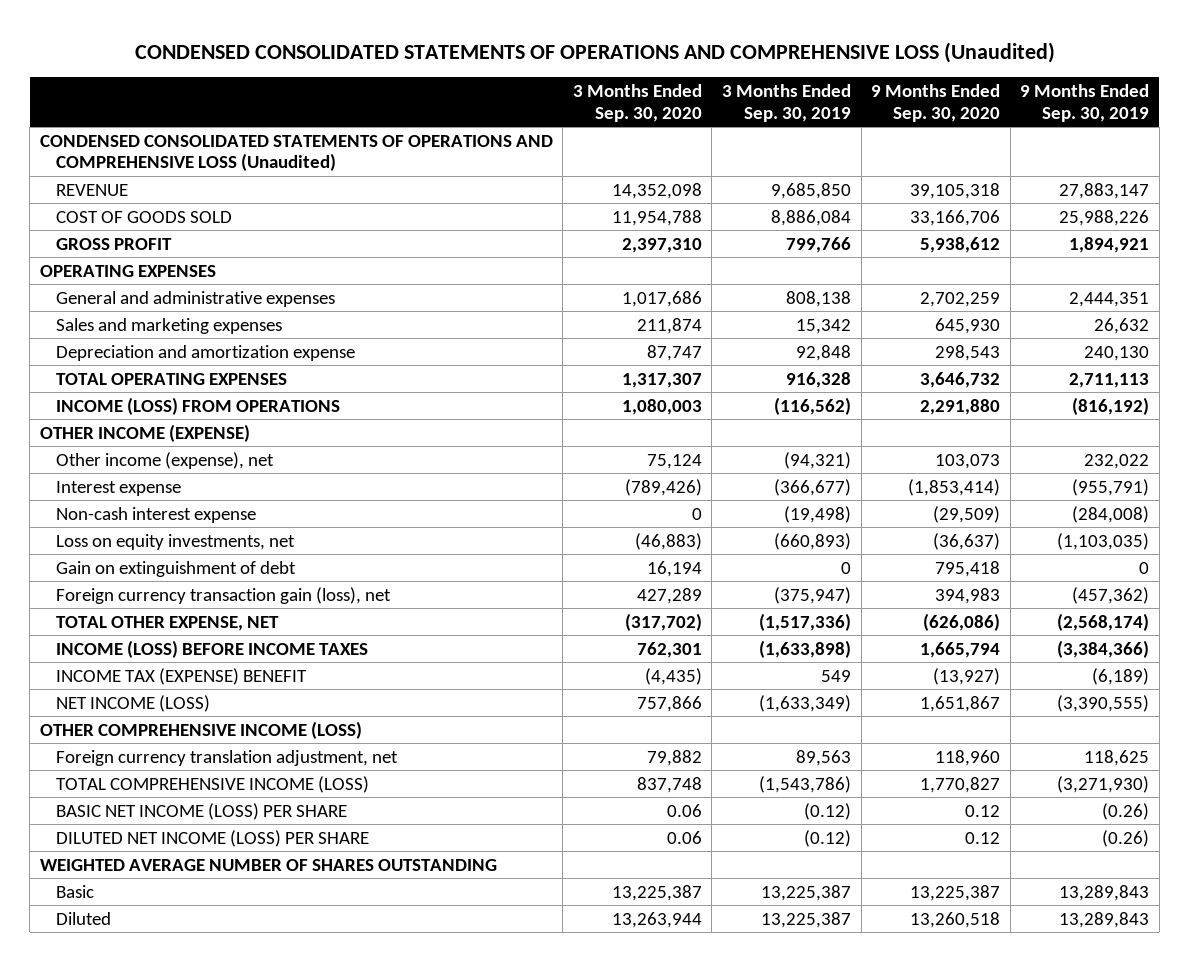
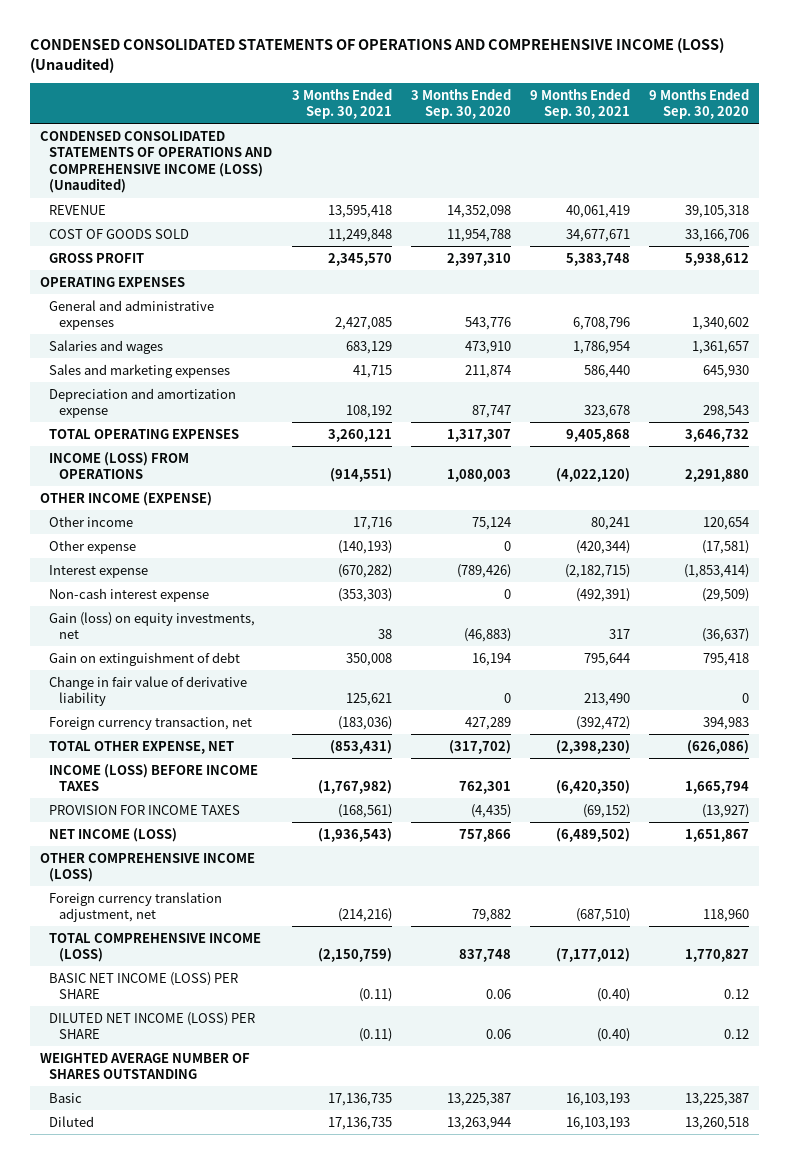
- CONDENSED CONSOLIDATED STATEMENTS OF OPERATIONS AND COMPREHENSIVE LOSS (Unaudited)
+ CONDENSED CONSOLIDATED STATEMENTS OF OPERATIONS AND COMPREHENSIVE INCOME (LOSS) (Unaudited)
- | 3 Months Ended Sep. 30, 2020 | 3 Months Ended Sep. 30, 2019 | 9 Months Ended Sep. 30, 2020 | 9 Months Ended Sep. 30, 2019
+ | 3 Months Ended Sep. 30, 2021 | 3 Months Ended Sep. 30, 2020 | 9 Months Ended Sep. 30, 2021 | 9 Months Ended Sep. 30, 2020
- CONDENSED CONSOLIDATED STATEMENTS OF OPERATIONS AND COMPREHENSIVE LOSS (Unaudited)
+ CONDENSED CONSOLIDATED STATEMENTS OF OPERATIONS AND COMPREHENSIVE INCOME (LOSS) (Unaudited)
- General and administrative expenses | 1,017,686 | 808,138 | 2,702,259 | 2,444,351
+ General and administrative expenses | 2,427,085 | 543,776 | 6,708,796 | 1,340,602
+ Salaries and wages | 683,129 | 473,910 | 1,786,954 | 1,361,657
- Other income (expense), net | 75,124 | (94,321) | 103,073 | 232,022
+ Other income | 17,716 | 75,124 | 80,241 | 120,654
+ Other expense | (140,193) | 0 | (420,344) | (17,581)
- Loss on equity investments, net | (46,883) | (660,893) | (36,637) | (1,103,035)
+ Gain (loss) on equity investments, net | 38 | (46,883) | 317 | (36,637)
- Foreign currency transaction gain (loss), net | 427,289 | (375,947) | 394,983 | (457,362)
+ Change in fair value of derivative liability | 125,621 | 0 | 213,490 | 0
+ Foreign currency transaction, net | (183,036) | 427,289 | (392,472) | 394,983
- INCOME TAX (EXPENSE) BENEFIT | (4,435) | 549 | (13,927) | (6,189)
+ PROVISION FOR INCOME TAXES | (168,561) | (4,435) | (69,152) | (13,927)

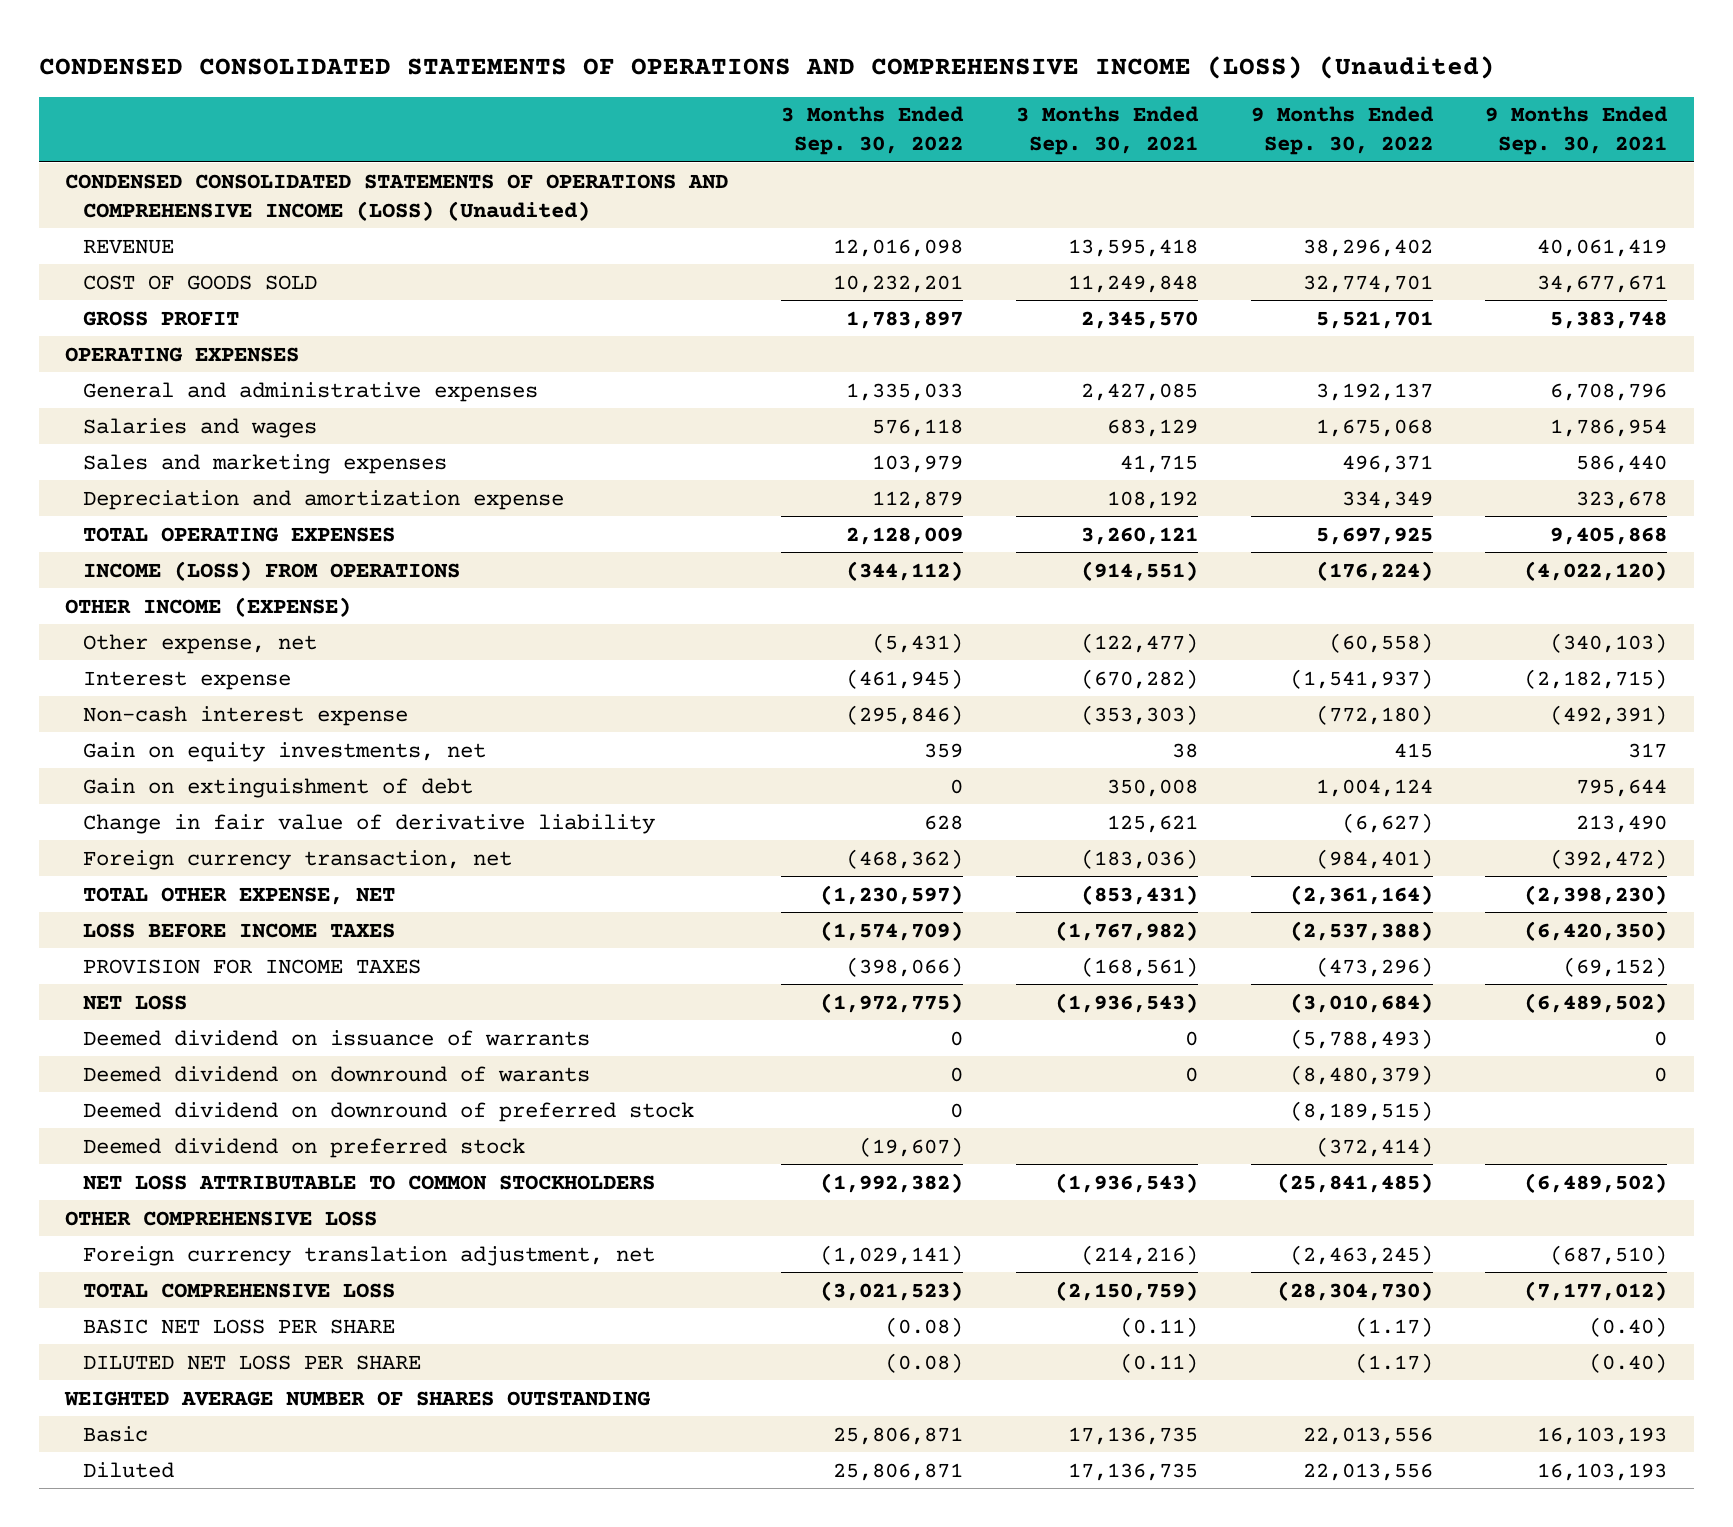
- | 3 Months Ended Sep. 30, 2021 | 3 Months Ended Sep. 30, 2020 | 9 Months Ended Sep. 30, 2021 | 9 Months Ended Sep. 30, 2020
+ | 3 Months Ended Sep. 30, 2022 | 3 Months Ended Sep. 30, 2021 | 9 Months Ended Sep. 30, 2022 | 9 Months Ended Sep. 30, 2021
- Other income | 17,716 | 75,124 | 80,241 | 120,654
- Other expense | (140,193) | 0 | (420,344) | (17,581)
+ Other expense, net | (5,431) | (122,477) | (60,558) | (340,103)
- Gain (loss) on equity investments, net | 38 | (46,883) | 317 | (36,637)
+ Gain on equity investments, net | 359 | 38 | 415 | 317
- INCOME (LOSS) BEFORE INCOME TAXES | (1,767,982) | 762,301 | (6,420,350) | 1,665,794
+ LOSS BEFORE INCOME TAXES | (1,574,709) | (1,767,982) | (2,537,388) | (6,420,350)
- NET INCOME (LOSS) | (1,936,543) | 757,866 | (6,489,502) | 1,651,867
- OTHER COMPREHENSIVE INCOME (LOSS)
+ NET LOSS | (1,972,775) | (1,936,543) | (3,010,684) | (6,489,502)
+ Deemed dividend on issuance of warrants | 0 | 0 | (5,788,493) | 0
+ Deemed dividend on downround of warants | 0 | 0 | (8,480,379) | 0
+ Deemed dividend on downround of preferred stock | 0 | | (8,189,515) |
+ Deemed dividend on preferred stock | (19,607) | | (372,414) |
+ NET LOSS ATTRIBUTABLE TO COMMON STOCKHOLDERS | (1,992,382) | (1,936,543) | (25,841,485) | (6,489,502)
+ OTHER COMPREHENSIVE LOSS
- TOTAL COMPREHENSIVE INCOME (LOSS) | (2,150,759) | 837,748 | (7,177,012) | 1,770,827
- BASIC NET INCOME (LOSS) PER SHARE | (0.11) | 0.06 | (0.40) | 0.12
- DILUTED NET INCOME (LOSS) PER SHARE | (0.11) | 0.06 | (0.40) | 0.12
+ TOTAL COMPREHENSIVE LOSS | (3,021,523) | (2,150,759) | (28,304,730) | (7,177,012)
+ BASIC NET LOSS PER SHARE | (0.08) | (0.11) | (1.17) | (0.40)
+ DILUTED NET LOSS PER SHARE | (0.08) | (0.11) | (1.17) | (0.40)

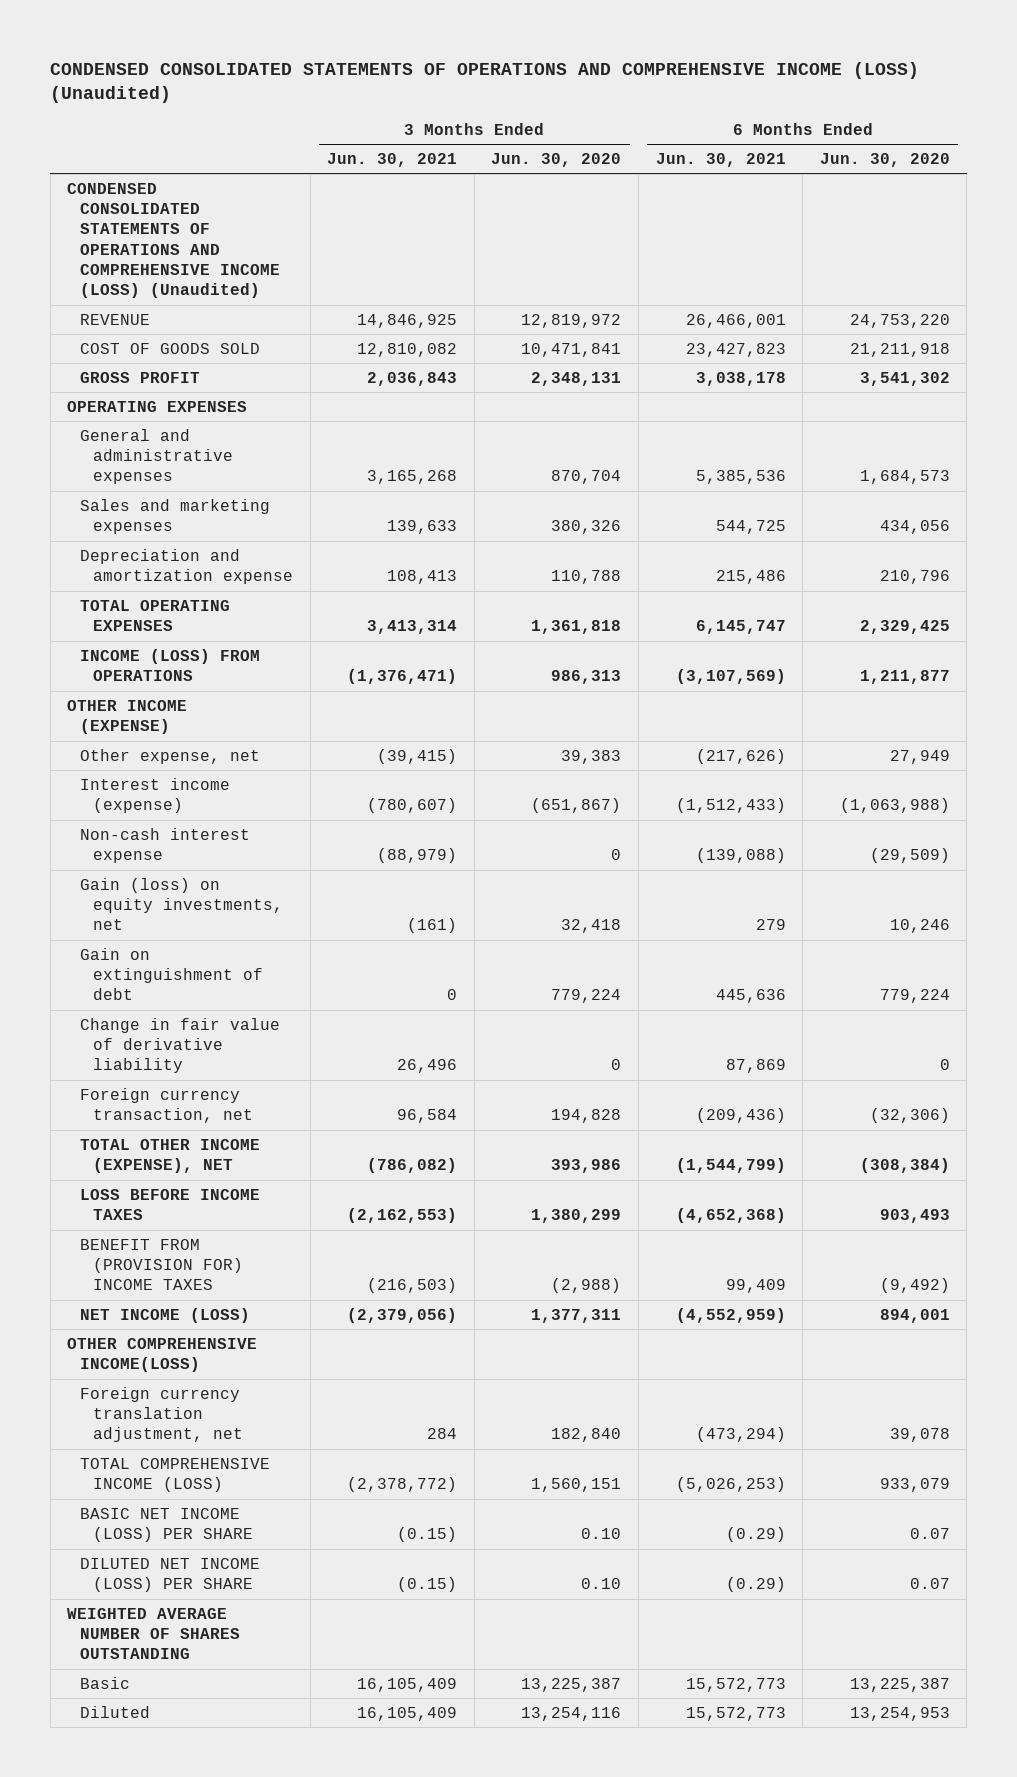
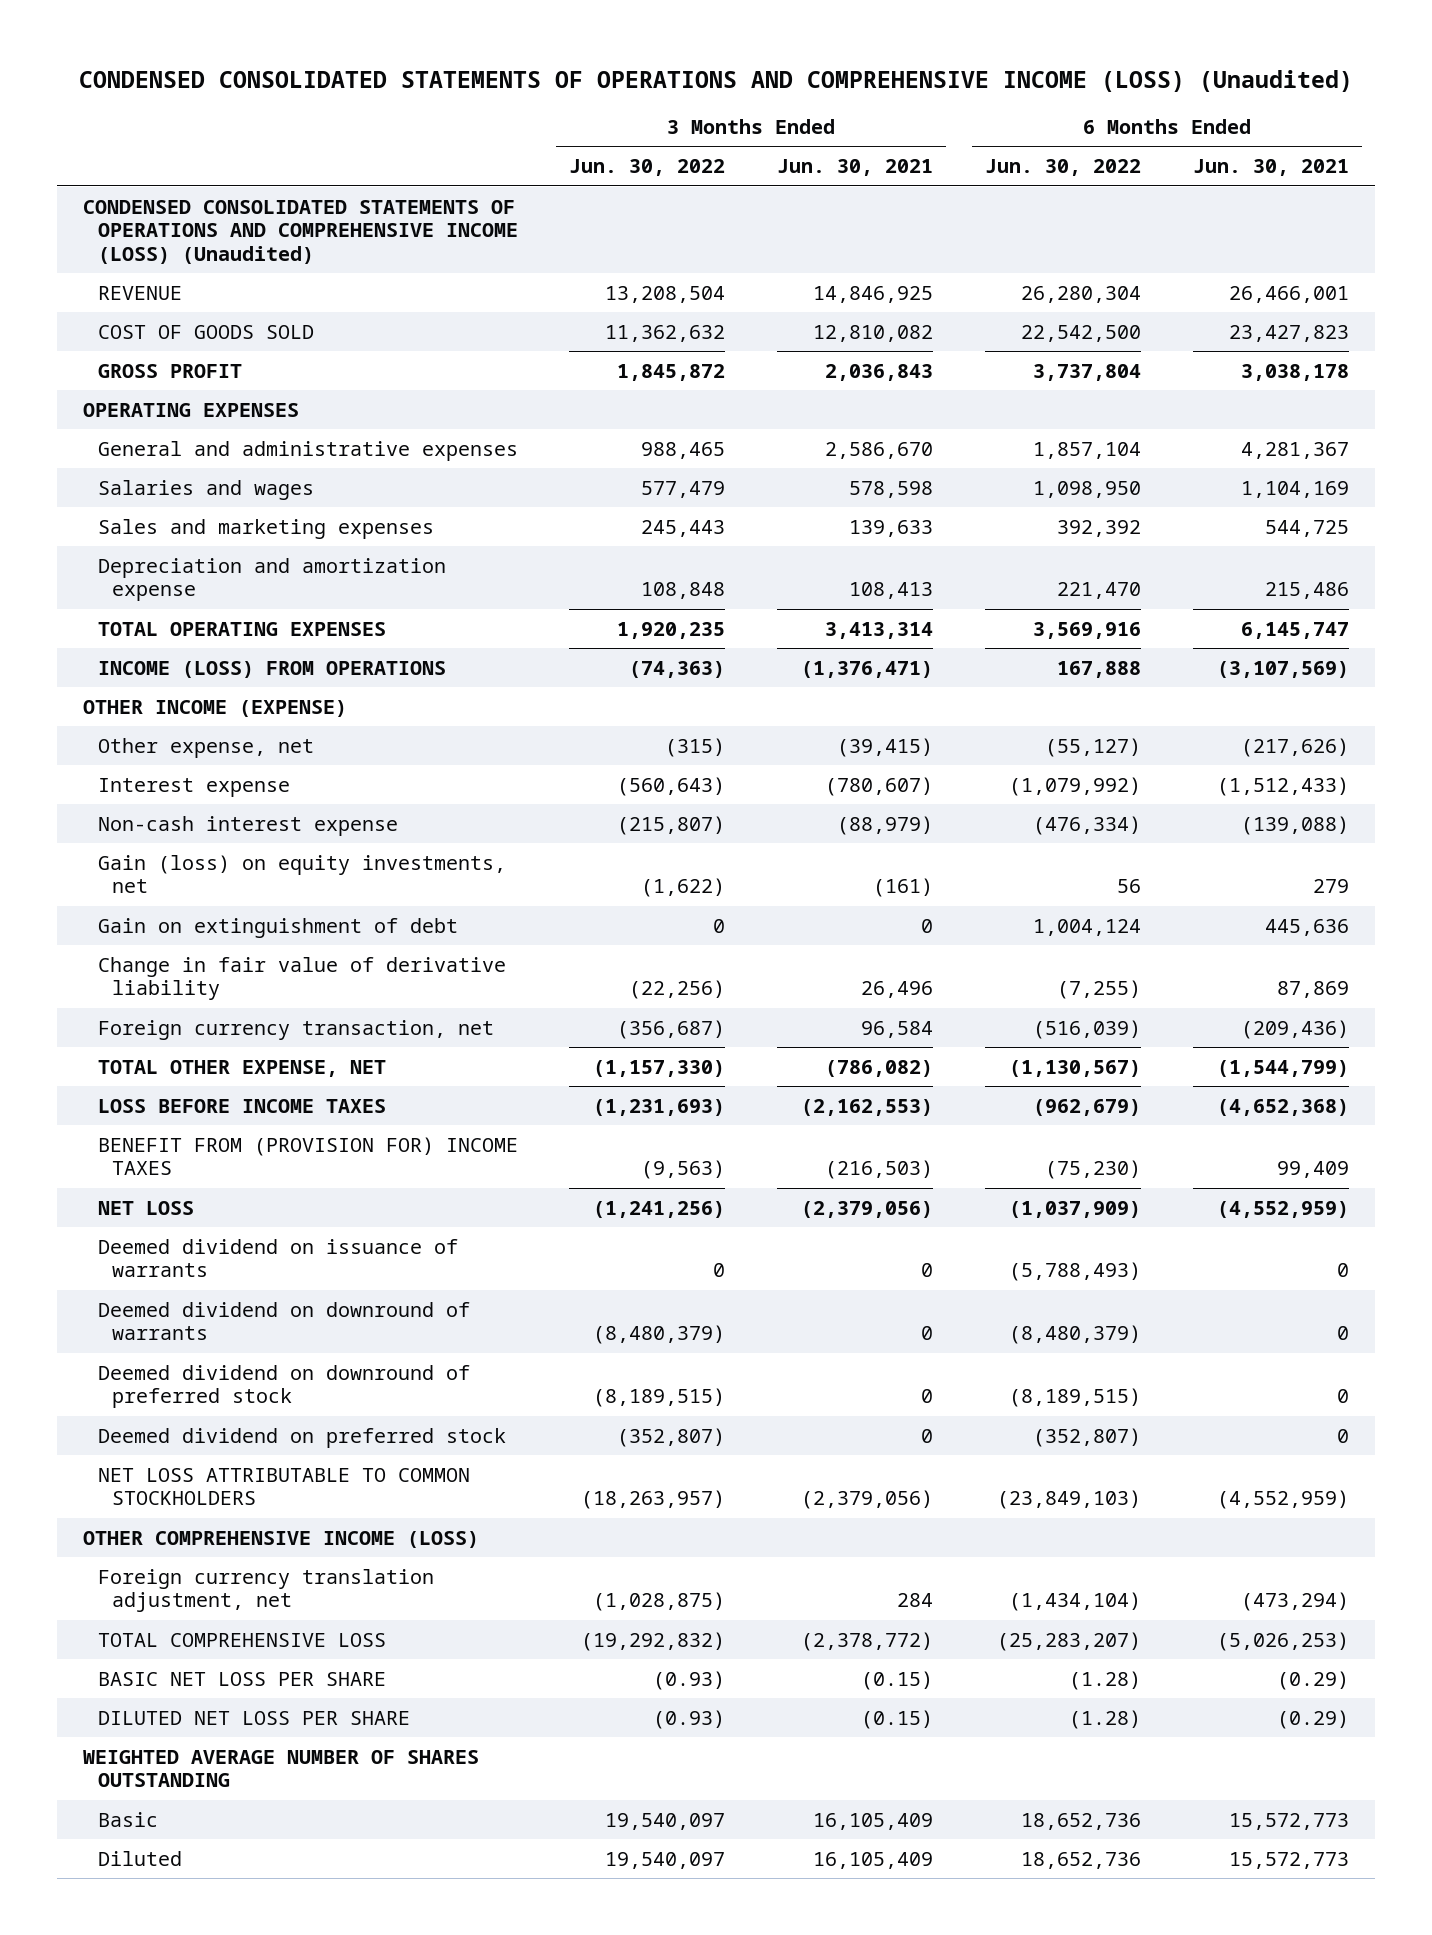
- | 3 Months Ended Jun. 30, 2021 | 3 Months Ended Jun. 30, 2020 | 6 Months Ended Jun. 30, 2021 | 6 Months Ended Jun. 30, 2020
+ | 3 Months Ended Jun. 30, 2022 | 3 Months Ended Jun. 30, 2021 | 6 Months Ended Jun. 30, 2022 | 6 Months Ended Jun. 30, 2021
- General and administrative expenses | 3,165,268 | 870,704 | 5,385,536 | 1,684,573
+ General and administrative expenses | 988,465 | 2,586,670 | 1,857,104 | 4,281,367
+ Salaries and wages | 577,479 | 578,598 | 1,098,950 | 1,104,169
- Interest income (expense) | (780,607) | (651,867) | (1,512,433) | (1,063,988)
+ Interest expense | (560,643) | (780,607) | (1,079,992) | (1,512,433)
- TOTAL OTHER INCOME (EXPENSE), NET | (786,082) | 393,986 | (1,544,799) | (308,384)
+ TOTAL OTHER EXPENSE, NET | (1,157,330) | (786,082) | (1,130,567) | (1,544,799)
- NET INCOME (LOSS) | (2,379,056) | 1,377,311 | (4,552,959) | 894,001
- OTHER COMPREHENSIVE INCOME(LOSS)
+ NET LOSS | (1,241,256) | (2,379,056) | (1,037,909) | (4,552,959)
+ Deemed dividend on issuance of warrants | 0 | 0 | (5,788,493) | 0
+ Deemed dividend on downround of warrants | (8,480,379) | 0 | (8,480,379) | 0
+ Deemed dividend on downround of preferred stock | (8,189,515) | 0 | (8,189,515) | 0
+ Deemed dividend on preferred stock | (352,807) | 0 | (352,807) | 0
+ NET LOSS ATTRIBUTABLE TO COMMON STOCKHOLDERS | (18,263,957) | (2,379,056) | (23,849,103) | (4,552,959)
+ OTHER COMPREHENSIVE INCOME (LOSS)
- TOTAL COMPREHENSIVE INCOME (LOSS) | (2,378,772) | 1,560,151 | (5,026,253) | 933,079
- BASIC NET INCOME (LOSS) PER SHARE | (0.15) | 0.10 | (0.29) | 0.07
- DILUTED NET INCOME (LOSS) PER SHARE | (0.15) | 0.10 | (0.29) | 0.07
+ TOTAL COMPREHENSIVE LOSS | (19,292,832) | (2,378,772) | (25,283,207) | (5,026,253)
+ BASIC NET LOSS PER SHARE | (0.93) | (0.15) | (1.28) | (0.29)
+ DILUTED NET LOSS PER SHARE | (0.93) | (0.15) | (1.28) | (0.29)

